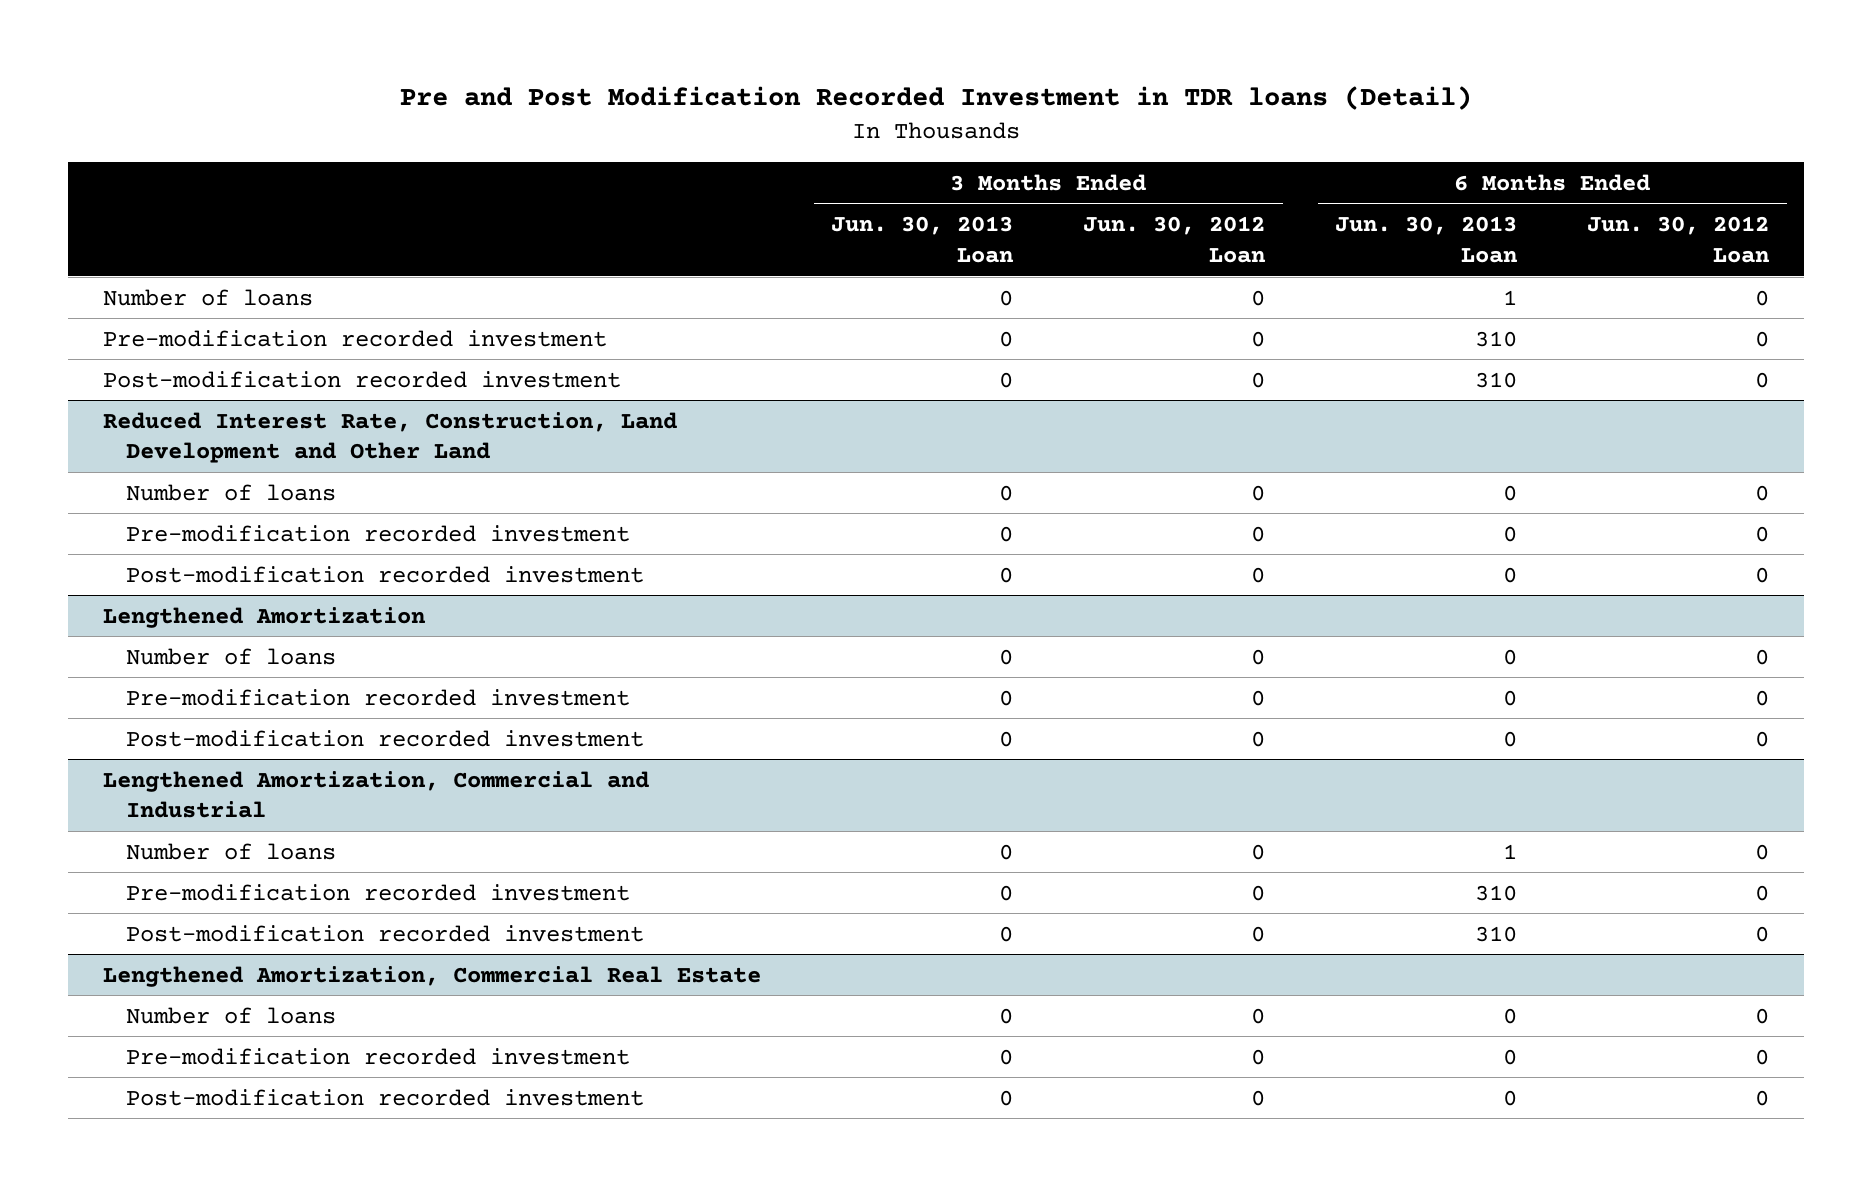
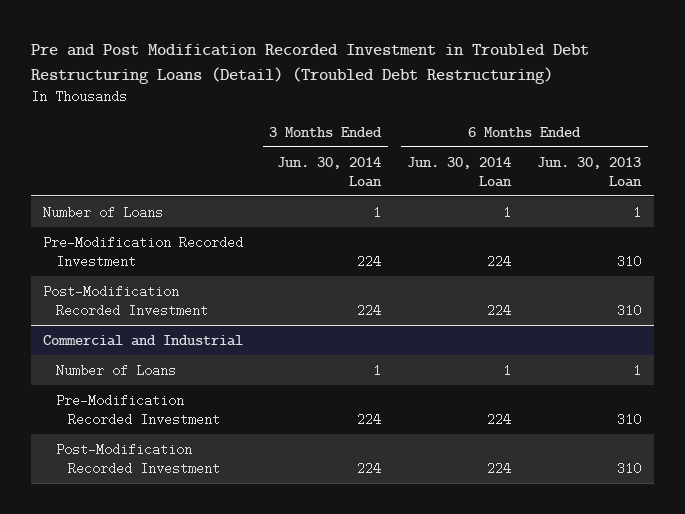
- Pre and Post Modification Recorded Investment in TDR loans (Detail)
+ Pre and Post Modification Recorded Investment in Troubled Debt Restructuring Loans (Detail) (Troubled Debt Restructuring)
- | 3 Months Ended Jun. 30, 2013 Loan | 3 Months Ended Jun. 30, 2012 Loan | 6 Months Ended Jun. 30, 2013 Loan | 6 Months Ended Jun. 30, 2012 Loan
+ | 3 Months Ended Jun. 30, 2014 Loan | 6 Months Ended Jun. 30, 2014 Loan | 6 Months Ended Jun. 30, 2013 Loan
- Number of loans | 0 | 0 | 1 | 0
- Pre-modification recorded investment | 0 | 0 | 310 | 0
- Post-modification recorded investment | 0 | 0 | 310 | 0
- Reduced Interest Rate, Construction, Land Development and Other Land
- Number of loans | 0 | 0 | 0 | 0
- Pre-modification recorded investment | 0 | 0 | 0 | 0
- Post-modification recorded investment | 0 | 0 | 0 | 0
- Lengthened Amortization
- Number of loans | 0 | 0 | 0 | 0
- Pre-modification recorded investment | 0 | 0 | 0 | 0
- Post-modification recorded investment | 0 | 0 | 0 | 0
- Lengthened Amortization, Commercial and Industrial
- Number of loans | 0 | 0 | 1 | 0
- Pre-modification recorded investment | 0 | 0 | 310 | 0
- Post-modification recorded investment | 0 | 0 | 310 | 0
- Lengthened Amortization, Commercial Real Estate
- Number of loans | 0 | 0 | 0 | 0
- Pre-modification recorded investment | 0 | 0 | 0 | 0
- Post-modification recorded investment | 0 | 0 | 0 | 0
+ Number of Loans | 1 | 1 | 1
+ Pre-Modification Recorded Investment | 224 | 224 | 310
+ Post-Modification Recorded Investment | 224 | 224 | 310
+ Commercial and Industrial
+ Number of Loans | 1 | 1 | 1
+ Pre-Modification Recorded Investment | 224 | 224 | 310
+ Post-Modification Recorded Investment | 224 | 224 | 310

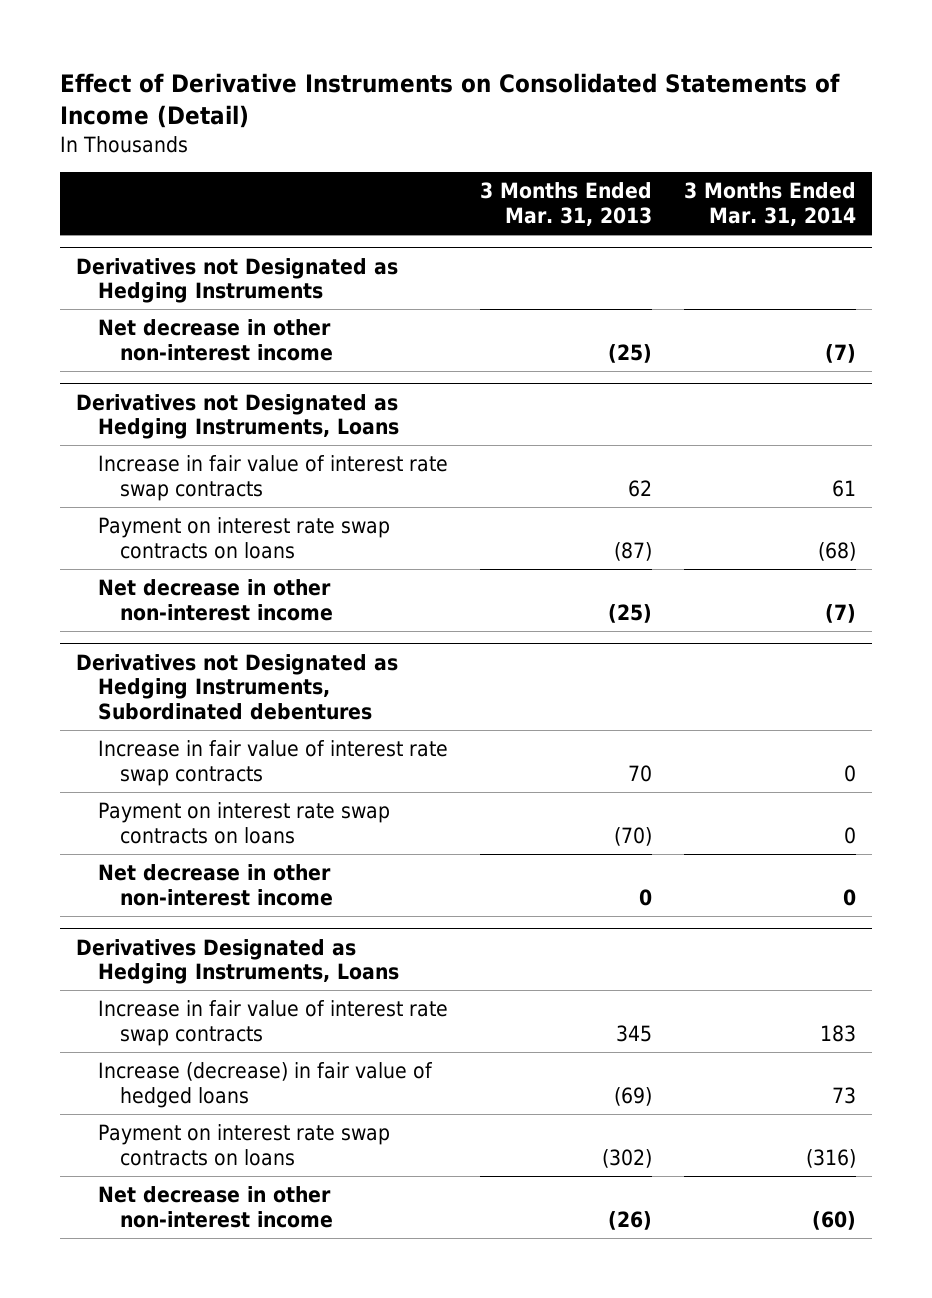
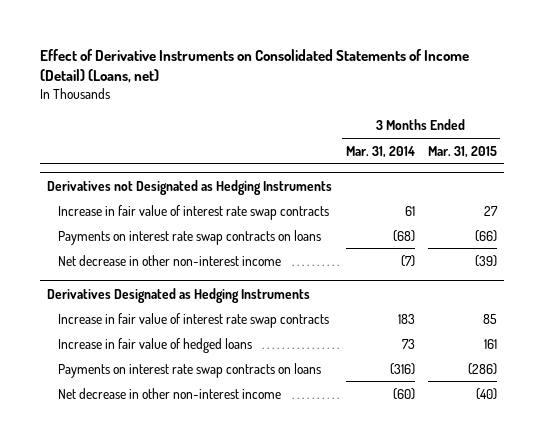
- Effect of Derivative Instruments on Consolidated Statements of Income (Detail)
+ Effect of Derivative Instruments on Consolidated Statements of Income (Detail) (Loans, net)
- | 3 Months Ended Mar. 31, 2013 | 3 Months Ended Mar. 31, 2014
+ | 3 Months Ended Mar. 31, 2014 | 3 Months Ended Mar. 31, 2015
@ Derivatives not Designated as Hedging Instruments
- Net decrease in other non-interest income | (25) | (7)
- Derivatives not Designated as Hedging Instruments, Loans
- Payment on interest rate swap contracts on loans | (87) | (68)
@ Derivatives not Designated as Hedging Instruments
+ Payments on interest rate swap contracts on loans | (68) | (66)
- Derivatives not Designated as Hedging Instruments, Subordinated debentures
- Increase in fair value of interest rate swap contracts | 70 | 0
- Payment on interest rate swap contracts on loans | (70) | 0
- Net decrease in other non-interest income | 0 | 0
- Derivatives Designated as Hedging Instruments, Loans
+ Derivatives Designated as Hedging Instruments
- Increase (decrease) in fair value of hedged loans | (69) | 73
- Payment on interest rate swap contracts on loans | (302) | (316)
+ Increase in fair value of hedged loans | 73 | 161
+ Payments on interest rate swap contracts on loans | (316) | (286)

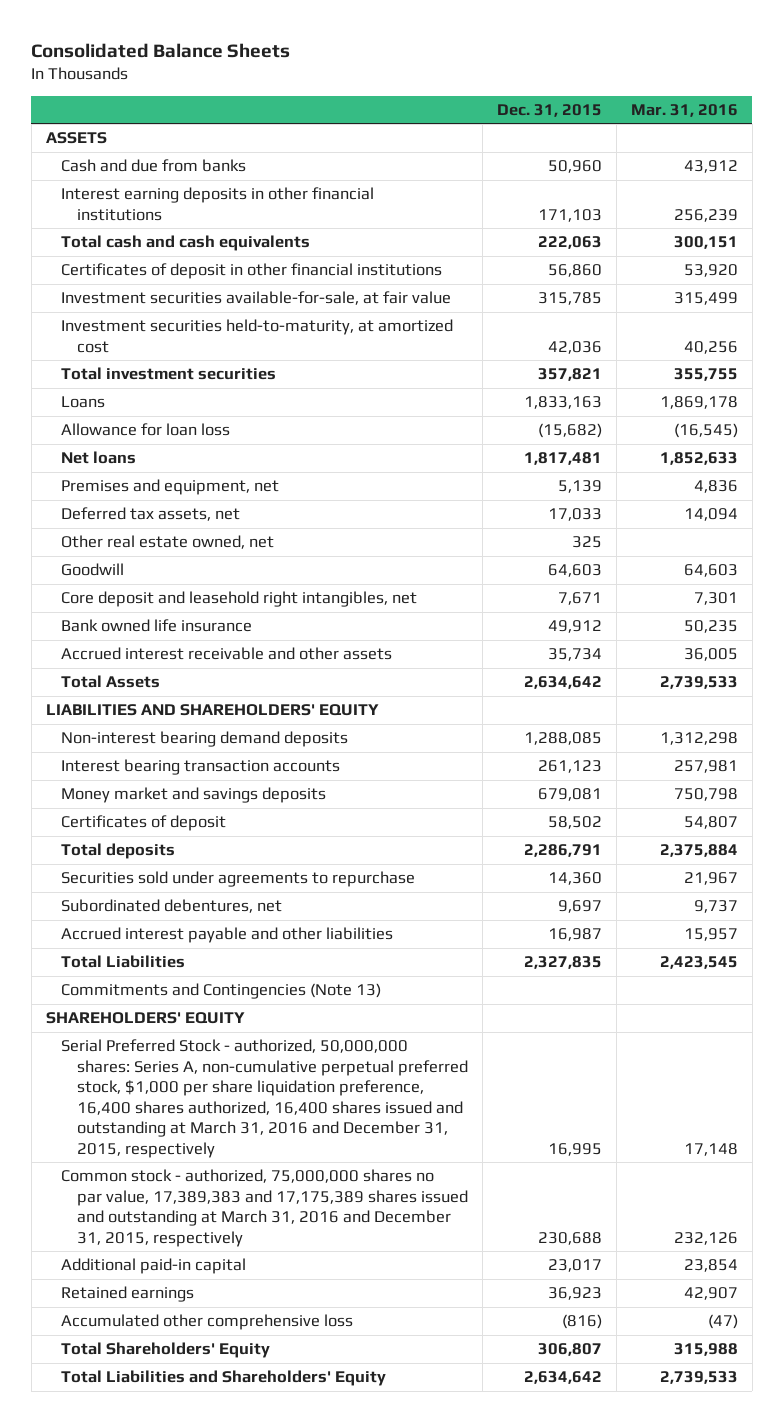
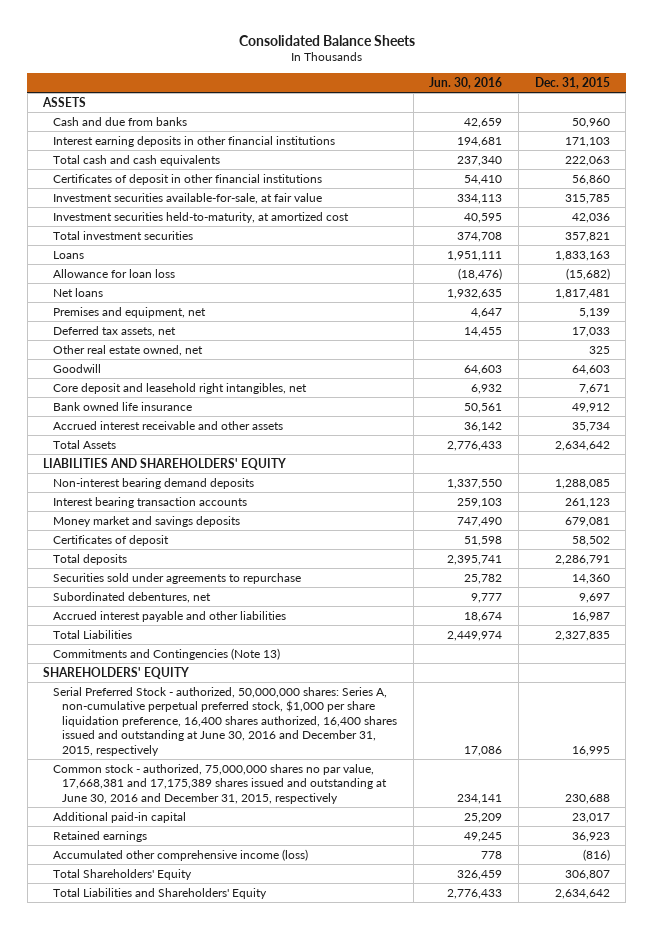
- | Dec. 31, 2015 | Mar. 31, 2016
+ | Jun. 30, 2016 | Dec. 31, 2015
- Serial Preferred Stock - authorized, 50,000,000 shares: Series A, non-cumulative perpetual preferred stock, $1,000 per share liquidation preference, 16,400 shares authorized, 16,400 shares issued and outstanding at March 31, 2016 and December 31, 2015, respectively | 16,995 | 17,148
- Common stock - authorized, 75,000,000 shares no par value, 17,389,383 and 17,175,389 shares issued and outstanding at March 31, 2016 and December 31, 2015, respectively | 230,688 | 232,126
+ Serial Preferred Stock - authorized, 50,000,000 shares: Series A, non-cumulative perpetual preferred stock, $1,000 per share liquidation preference, 16,400 shares authorized, 16,400 shares issued and outstanding at June 30, 2016 and December 31, 2015, respectively | 17,086 | 16,995
+ Common stock - authorized, 75,000,000 shares no par value, 17,668,381 and 17,175,389 shares issued and outstanding at June 30, 2016 and December 31, 2015, respectively | 234,141 | 230,688
- Accumulated other comprehensive loss | (816) | (47)
+ Accumulated other comprehensive income (loss) | 778 | (816)

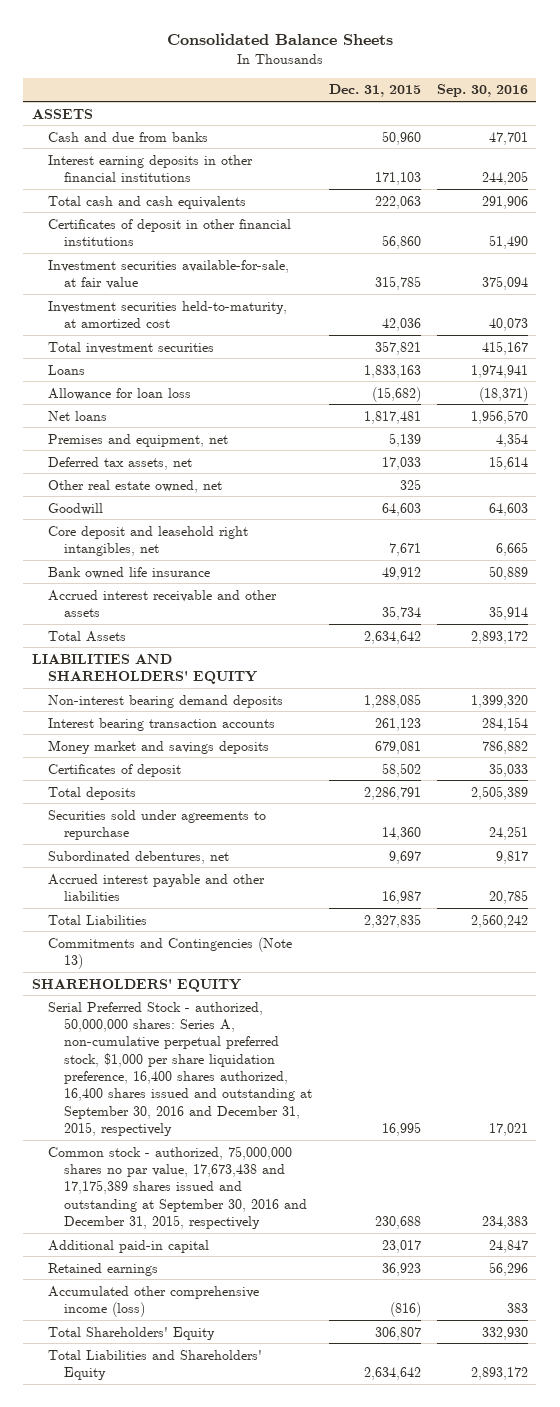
- | Jun. 30, 2016 | Dec. 31, 2015
+ | Dec. 31, 2015 | Sep. 30, 2016
- Serial Preferred Stock - authorized, 50,000,000 shares: Series A, non-cumulative perpetual preferred stock, $1,000 per share liquidation preference, 16,400 shares authorized, 16,400 shares issued and outstanding at June 30, 2016 and December 31, 2015, respectively | 17,086 | 16,995
- Common stock - authorized, 75,000,000 shares no par value, 17,668,381 and 17,175,389 shares issued and outstanding at June 30, 2016 and December 31, 2015, respectively | 234,141 | 230,688
+ Serial Preferred Stock - authorized, 50,000,000 shares: Series A, non-cumulative perpetual preferred stock, $1,000 per share liquidation preference, 16,400 shares authorized, 16,400 shares issued and outstanding at September 30, 2016 and December 31, 2015, respectively | 16,995 | 17,021
+ Common stock - authorized, 75,000,000 shares no par value, 17,673,438 and 17,175,389 shares issued and outstanding at September 30, 2016 and December 31, 2015, respectively | 230,688 | 234,383

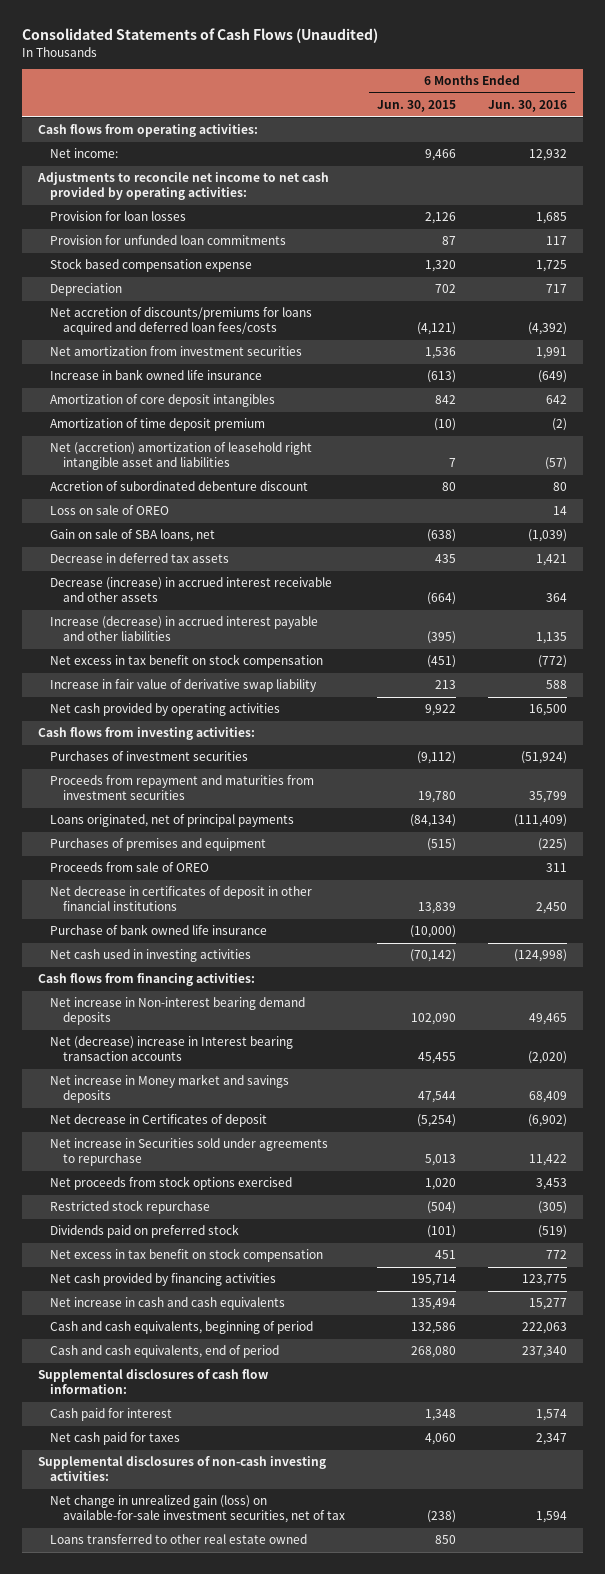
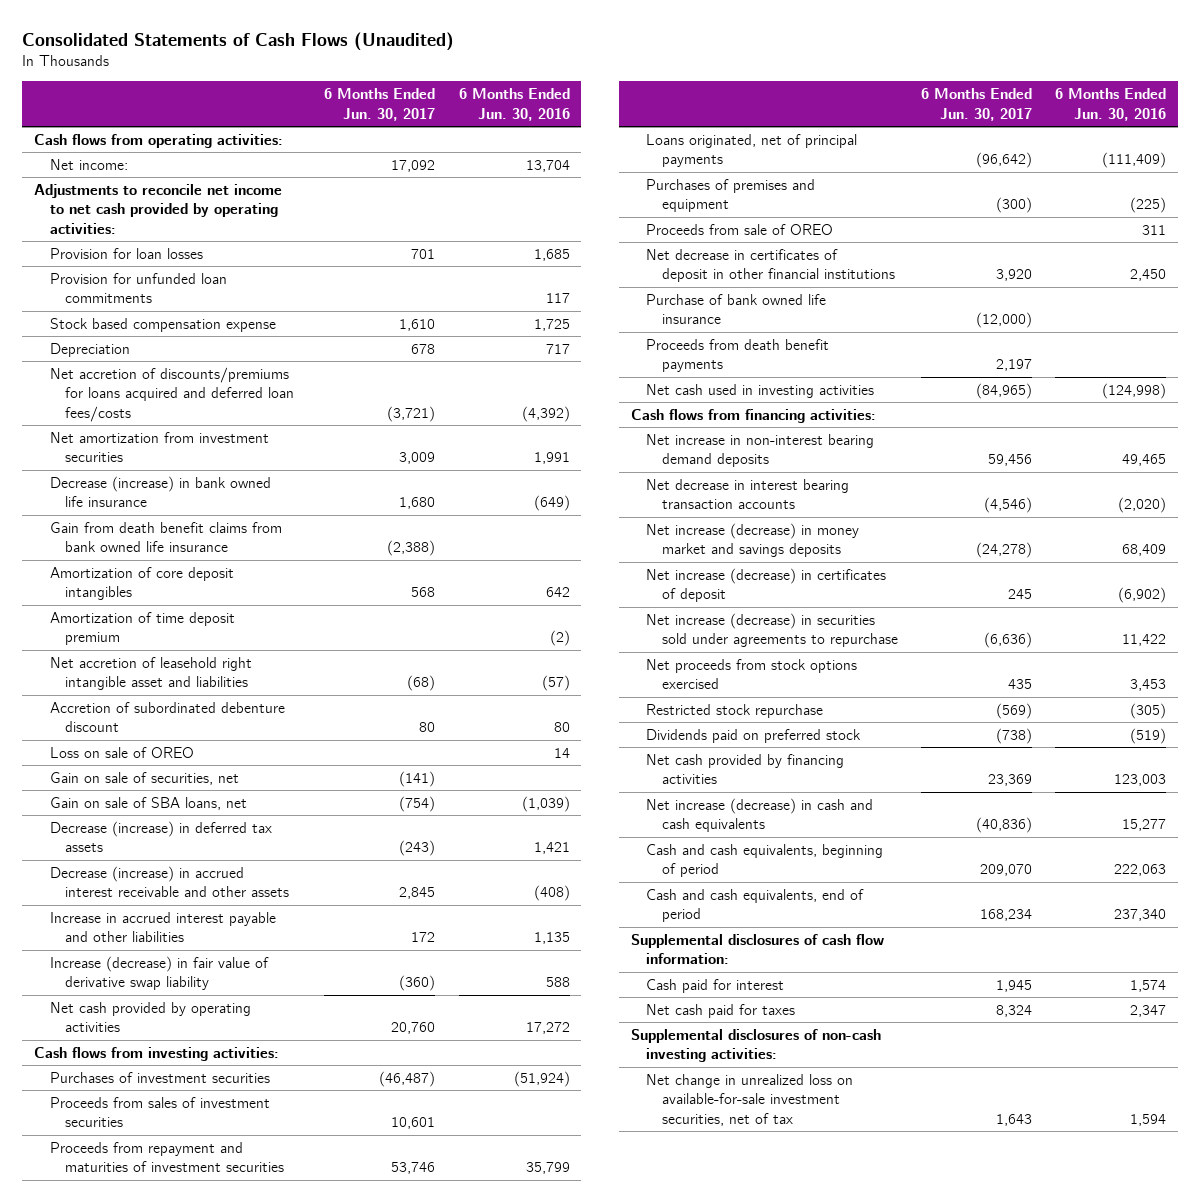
- | 6 Months Ended Jun. 30, 2015 | 6 Months Ended Jun. 30, 2016
+ | 6 Months Ended Jun. 30, 2017 | 6 Months Ended Jun. 30, 2016
- Net income: | 9,466 | 12,932
+ Net income: | 17,092 | 13,704
- Increase in bank owned life insurance | (613) | (649)
+ Decrease (increase) in bank owned life insurance | 1,680 | (649)
+ Gain from death benefit claims from bank owned life insurance | (2,388) |
- Net (accretion) amortization of leasehold right intangible asset and liabilities | 7 | (57)
+ Net accretion of leasehold right intangible asset and liabilities | (68) | (57)
+ Gain on sale of securities, net | (141) |
- Decrease in deferred tax assets | 435 | 1,421
- Decrease (increase) in accrued interest receivable and other assets | (664) | 364
- Increase (decrease) in accrued interest payable and other liabilities | (395) | 1,135
- Net excess in tax benefit on stock compensation | (451) | (772)
- Increase in fair value of derivative swap liability | 213 | 588
- Net cash provided by operating activities | 9,922 | 16,500
+ Decrease (increase) in deferred tax assets | (243) | 1,421
+ Decrease (increase) in accrued interest receivable and other assets | 2,845 | (408)
+ Increase in accrued interest payable and other liabilities | 172 | 1,135
+ Increase (decrease) in fair value of derivative swap liability | (360) | 588
+ Net cash provided by operating activities | 20,760 | 17,272
- Proceeds from repayment and maturities from investment securities | 19,780 | 35,799
+ Proceeds from sales of investment securities | 10,601 |
+ Proceeds from repayment and maturities of investment securities | 53,746 | 35,799
+ Proceeds from death benefit payments | 2,197 |
- Net increase in Non-interest bearing demand deposits | 102,090 | 49,465
- Net (decrease) increase in Interest bearing transaction accounts | 45,455 | (2,020)
- Net increase in Money market and savings deposits | 47,544 | 68,409
- Net decrease in Certificates of deposit | (5,254) | (6,902)
- Net increase in Securities sold under agreements to repurchase | 5,013 | 11,422
+ Net increase in non-interest bearing demand deposits | 59,456 | 49,465
+ Net decrease in interest bearing transaction accounts | (4,546) | (2,020)
+ Net increase (decrease) in money market and savings deposits | (24,278) | 68,409
+ Net increase (decrease) in certificates of deposit | 245 | (6,902)
+ Net increase (decrease) in securities sold under agreements to repurchase | (6,636) | 11,422
- Net excess in tax benefit on stock compensation | 451 | 772
- Net cash provided by financing activities | 195,714 | 123,775
- Net increase in cash and cash equivalents | 135,494 | 15,277
+ Net cash provided by financing activities | 23,369 | 123,003
+ Net increase (decrease) in cash and cash equivalents | (40,836) | 15,277
- Net change in unrealized gain (loss) on available-for-sale investment securities, net of tax | (238) | 1,594
- Loans transferred to other real estate owned | 850 |
+ Net change in unrealized loss on available-for-sale investment securities, net of tax | 1,643 | 1,594

